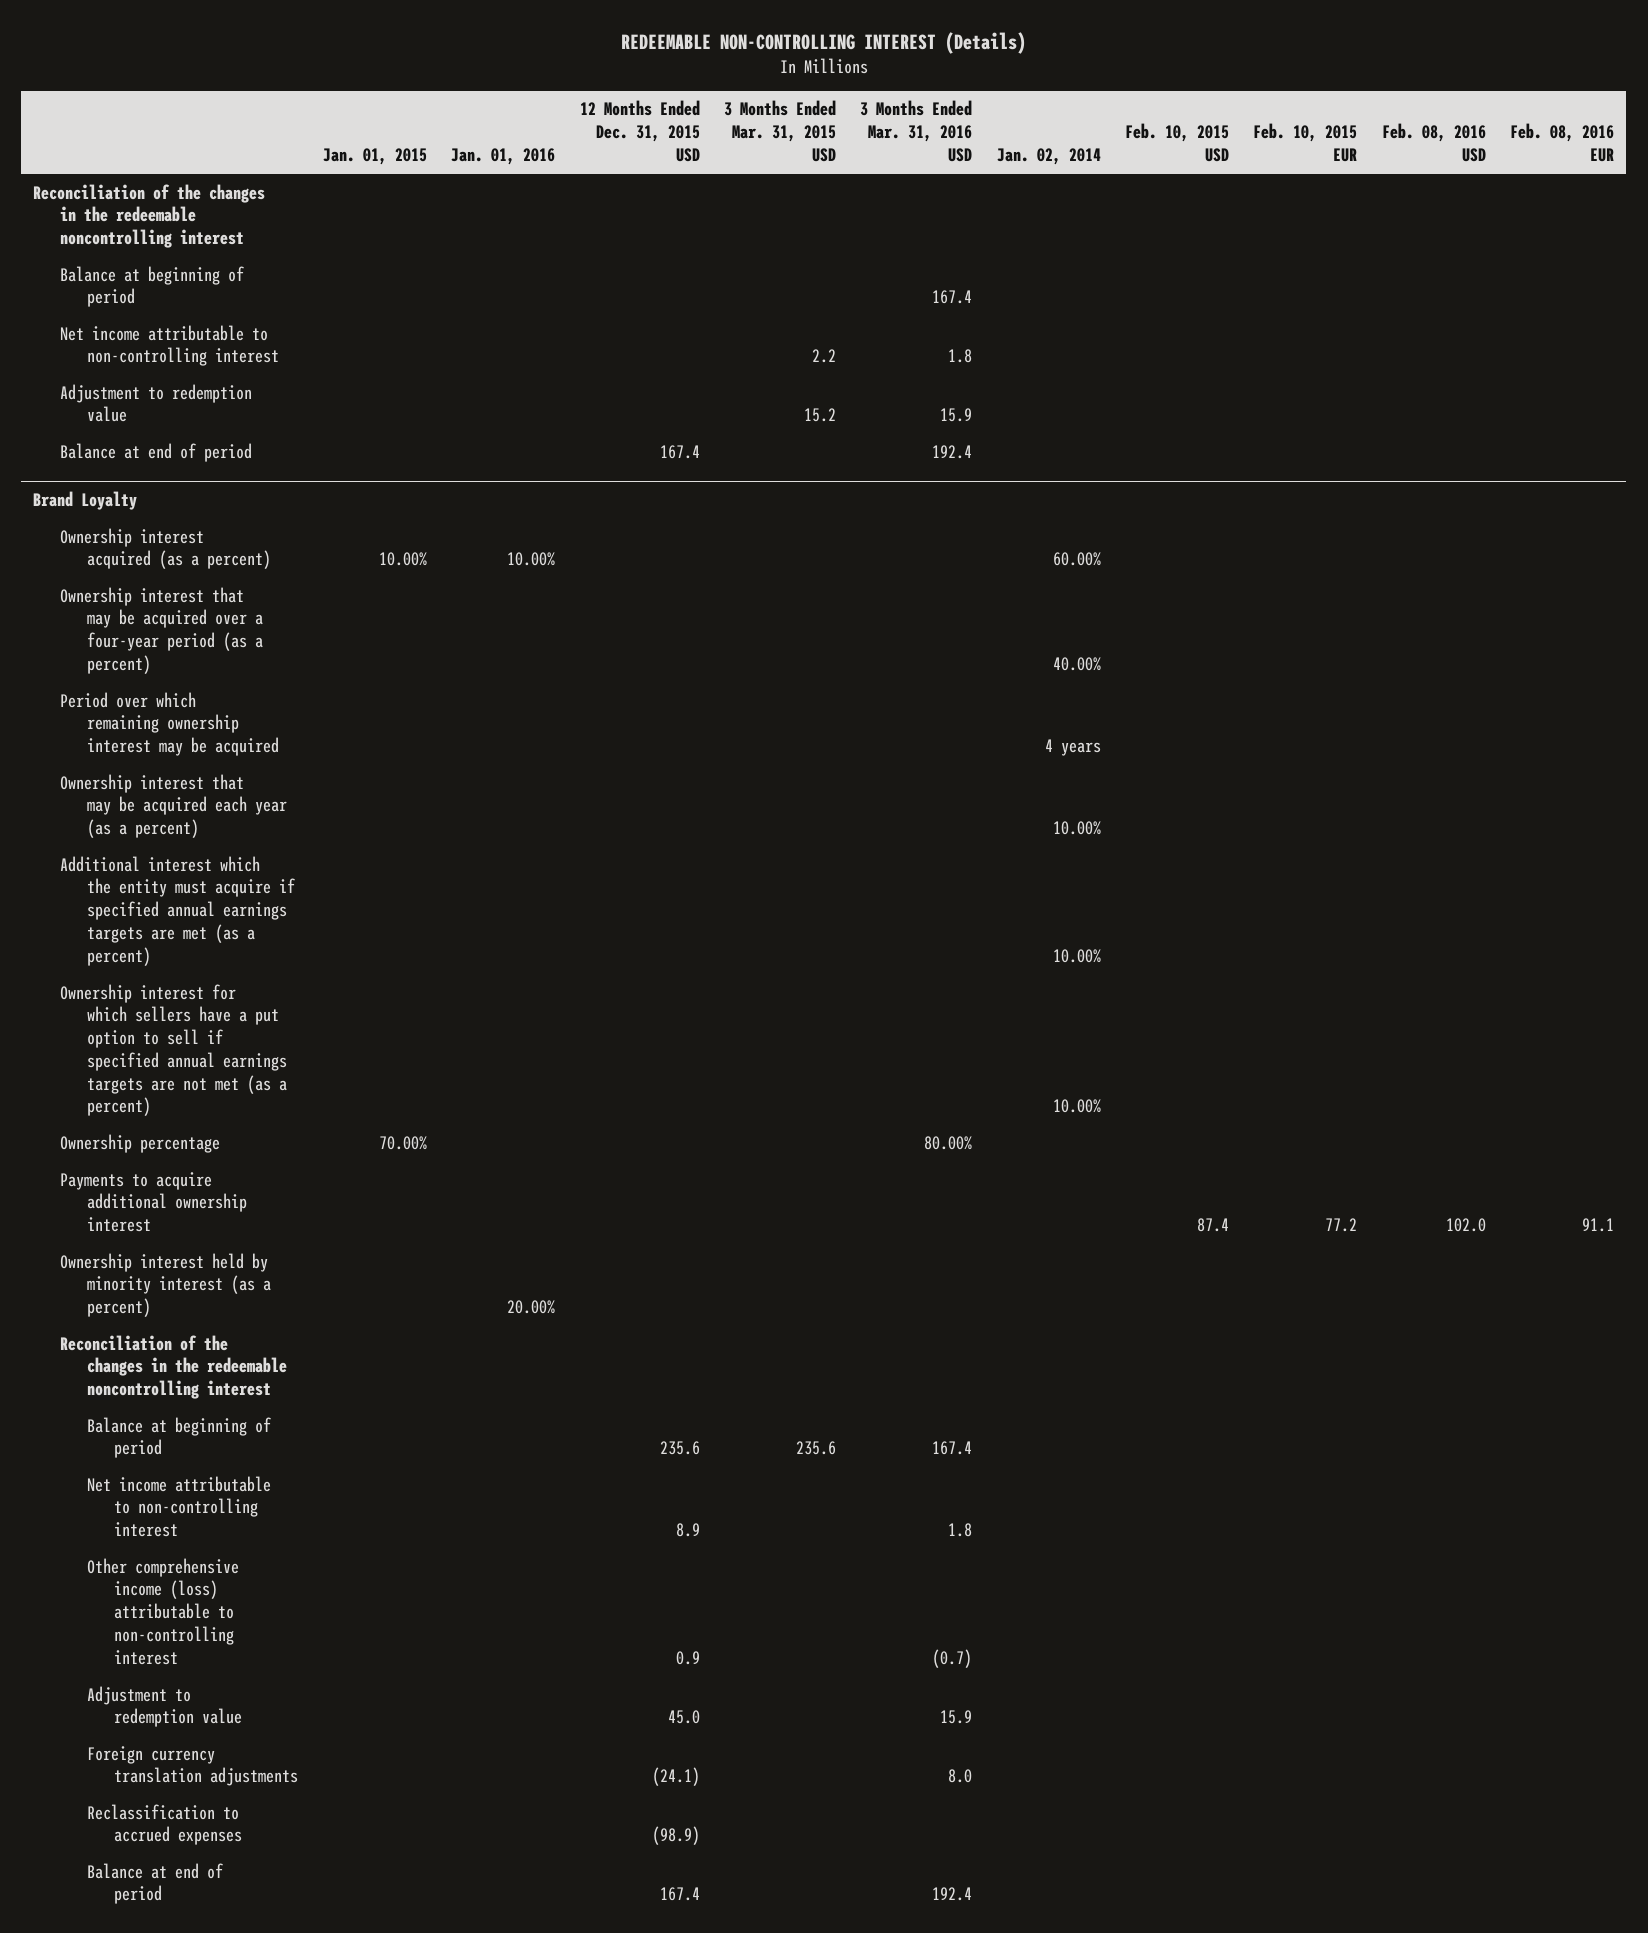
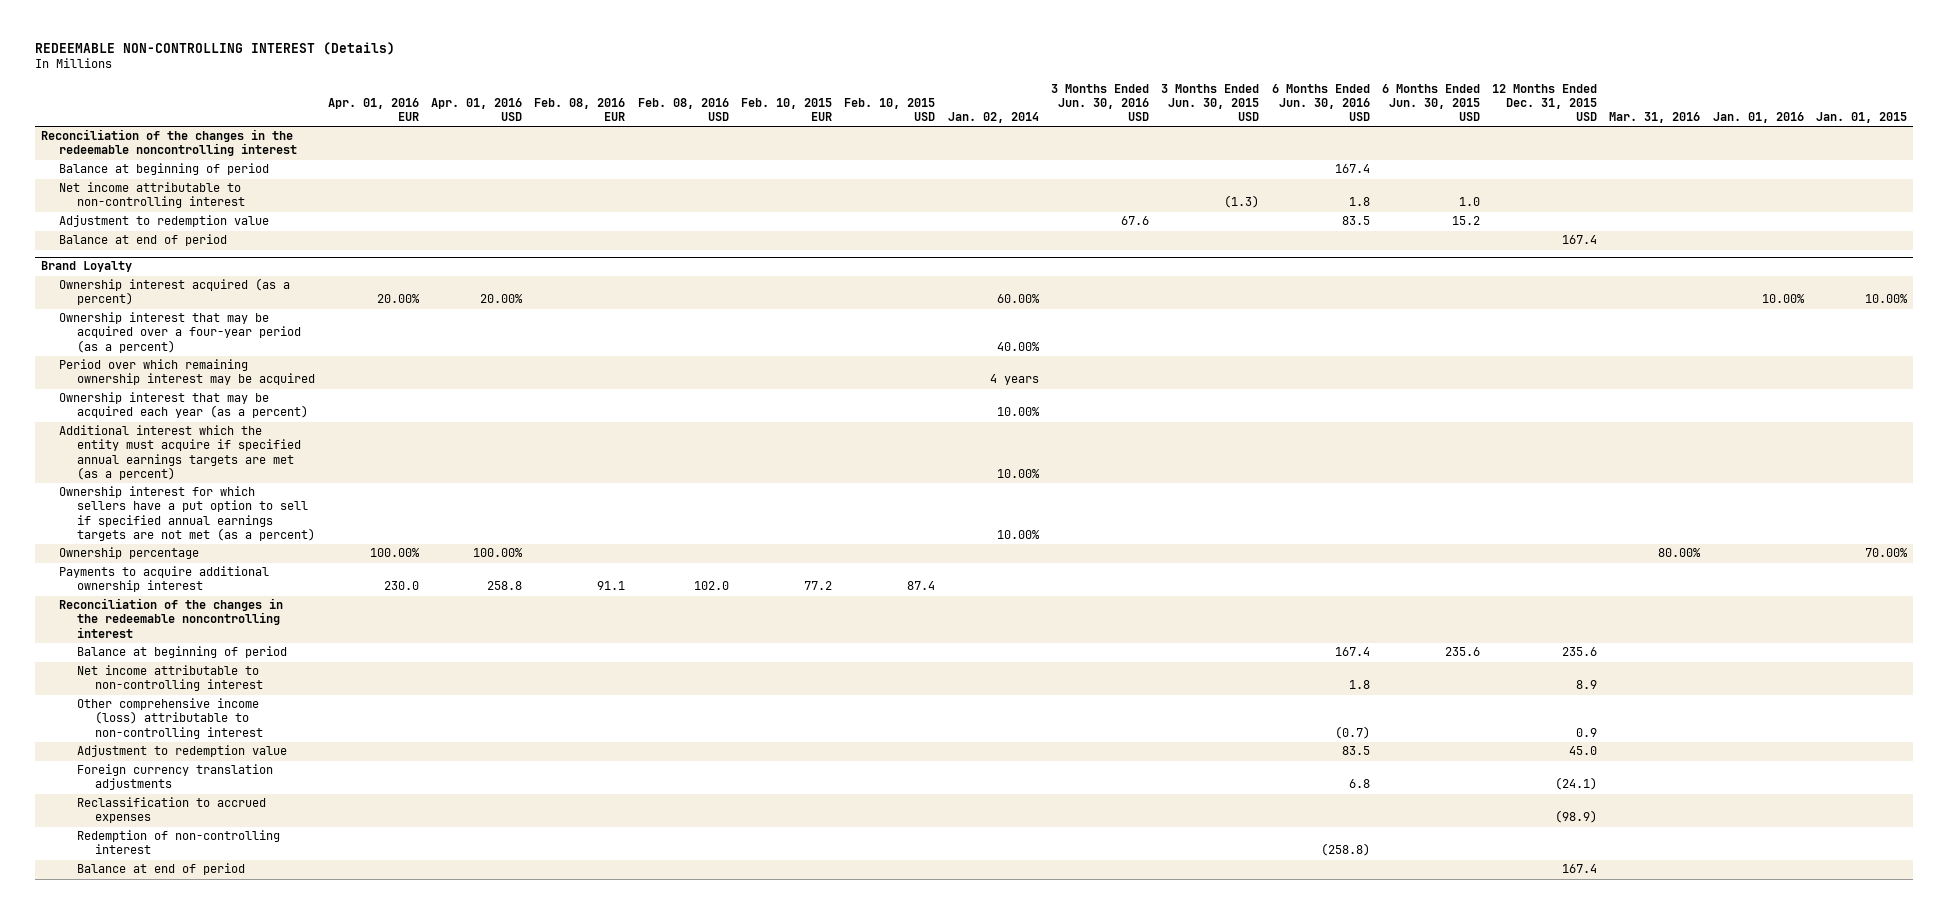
- | Jan. 01, 2015 | Jan. 01, 2016 | 12 Months Ended Dec. 31, 2015 USD | 3 Months Ended Mar. 31, 2015 USD | 3 Months Ended Mar. 31, 2016 USD | Jan. 02, 2014 | Feb. 10, 2015 USD | Feb. 10, 2015 EUR | Feb. 08, 2016 USD | Feb. 08, 2016 EUR
+ | Apr. 01, 2016 EUR | Apr. 01, 2016 USD | Feb. 08, 2016 EUR | Feb. 08, 2016 USD | Feb. 10, 2015 EUR | Feb. 10, 2015 USD | Jan. 02, 2014 | 3 Months Ended Jun. 30, 2016 USD | 3 Months Ended Jun. 30, 2015 USD | 6 Months Ended Jun. 30, 2016 USD | 6 Months Ended Jun. 30, 2015 USD | 12 Months Ended Dec. 31, 2015 USD | Mar. 31, 2016 | Jan. 01, 2016 | Jan. 01, 2015
@ Brand Loyalty
- Ownership interest held by minority interest (as a percent) | | 20.00% | | | | | | | |
+ Redemption of non-controlling interest | | | | | | | | | | (258.8) | | | | |

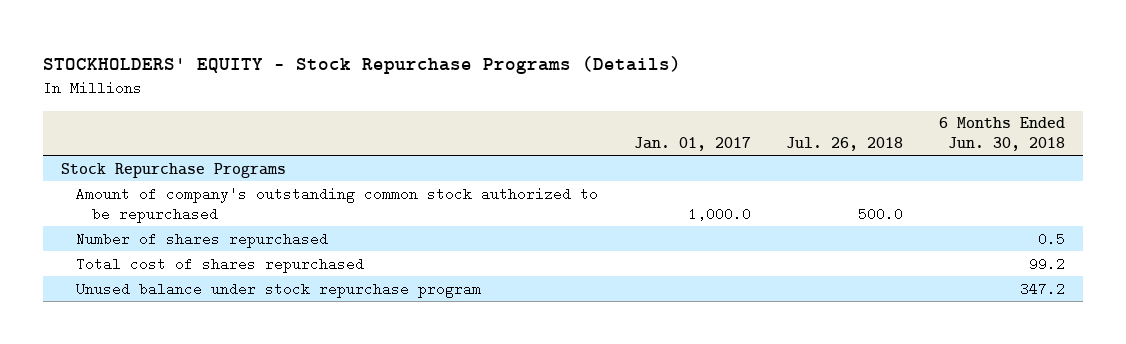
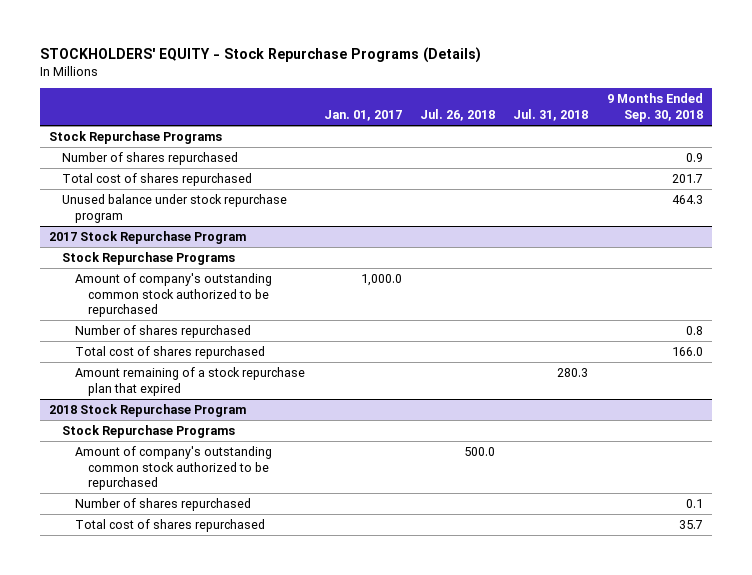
- | Jan. 01, 2017 | Jul. 26, 2018 | 6 Months Ended Jun. 30, 2018
+ | Jan. 01, 2017 | Jul. 26, 2018 | Jul. 31, 2018 | 9 Months Ended Sep. 30, 2018
- Amount of company's outstanding common stock authorized to be repurchased | 1,000.0 | 500.0 |
+ 2017 Stock Repurchase Program
+ Stock Repurchase Programs
+ Amount of company's outstanding common stock authorized to be repurchased | 1,000.0 | | |
+ Number of shares repurchased | | | | 0.8
+ Total cost of shares repurchased | | | | 166.0
+ Amount remaining of a stock repurchase plan that expired | | | 280.3 |
+ 2018 Stock Repurchase Program
+ Stock Repurchase Programs
+ Amount of company's outstanding common stock authorized to be repurchased | | 500.0 | |
+ Number of shares repurchased | | | | 0.1
+ Total cost of shares repurchased | | | | 35.7

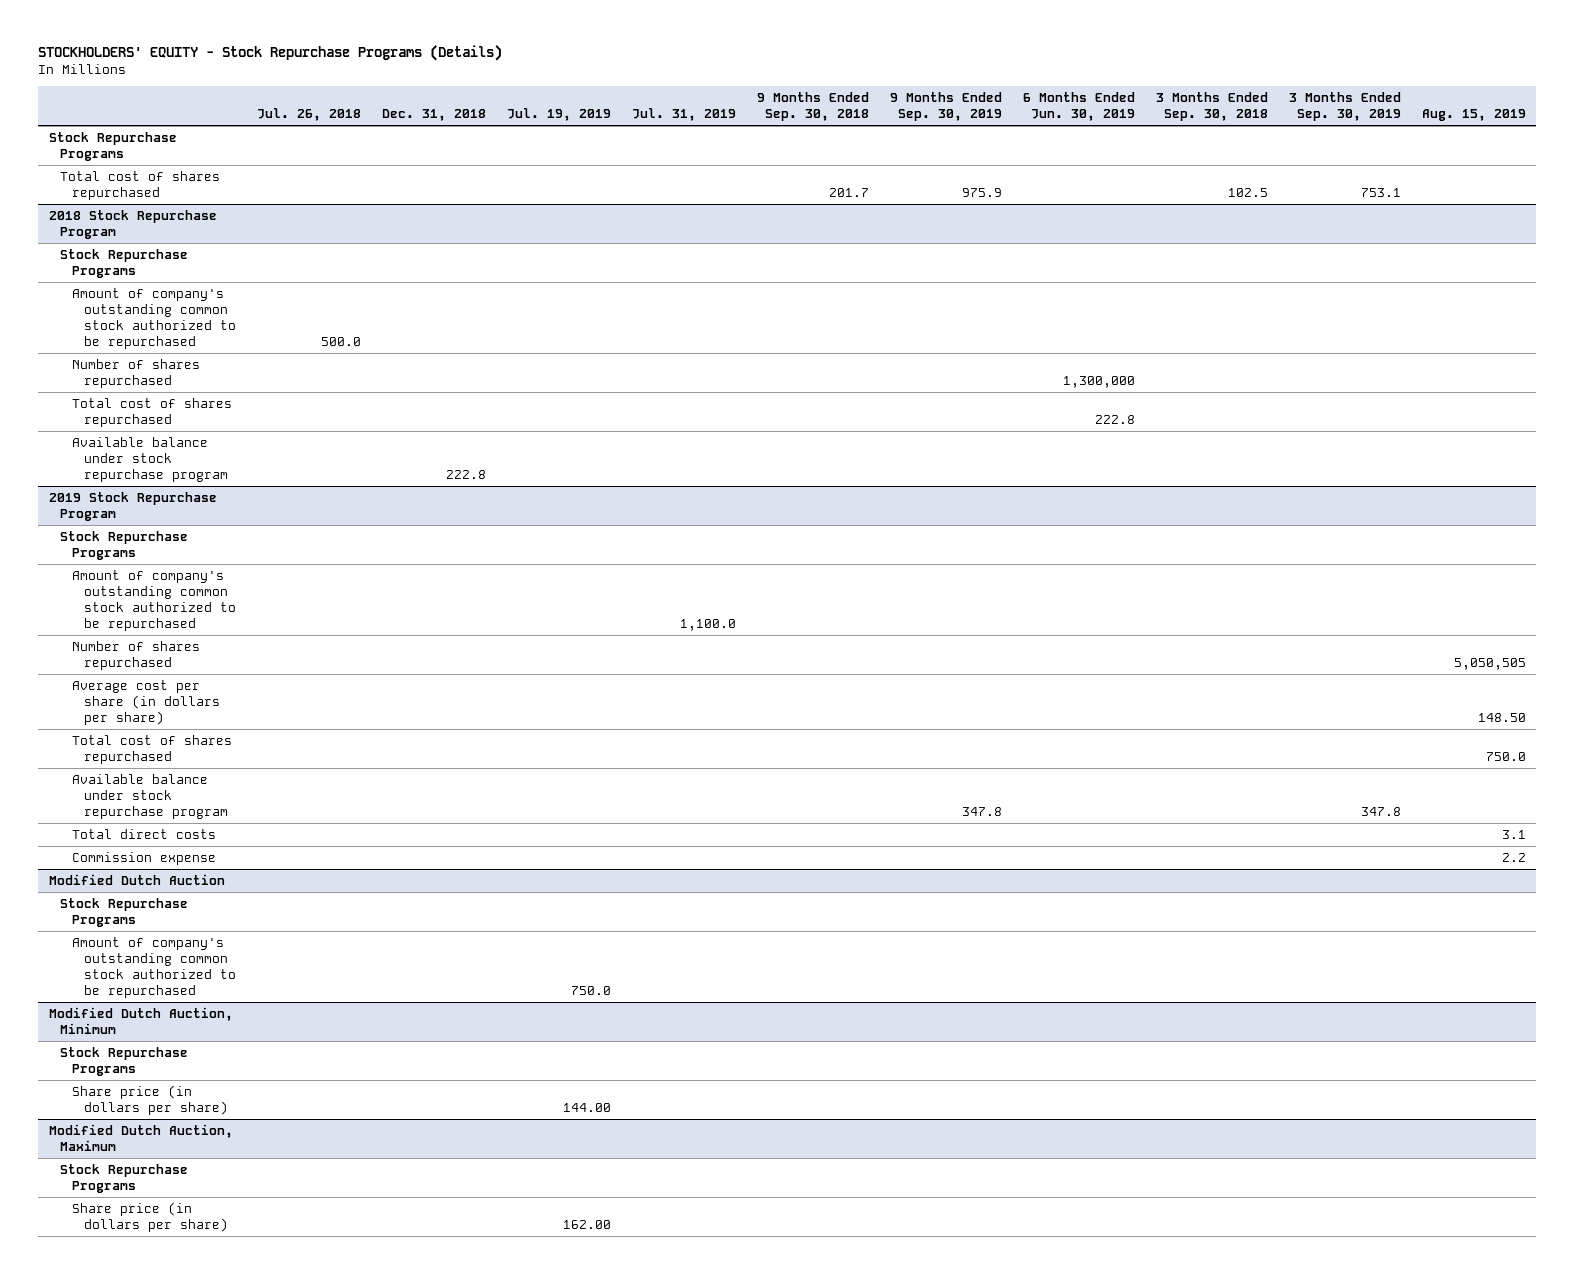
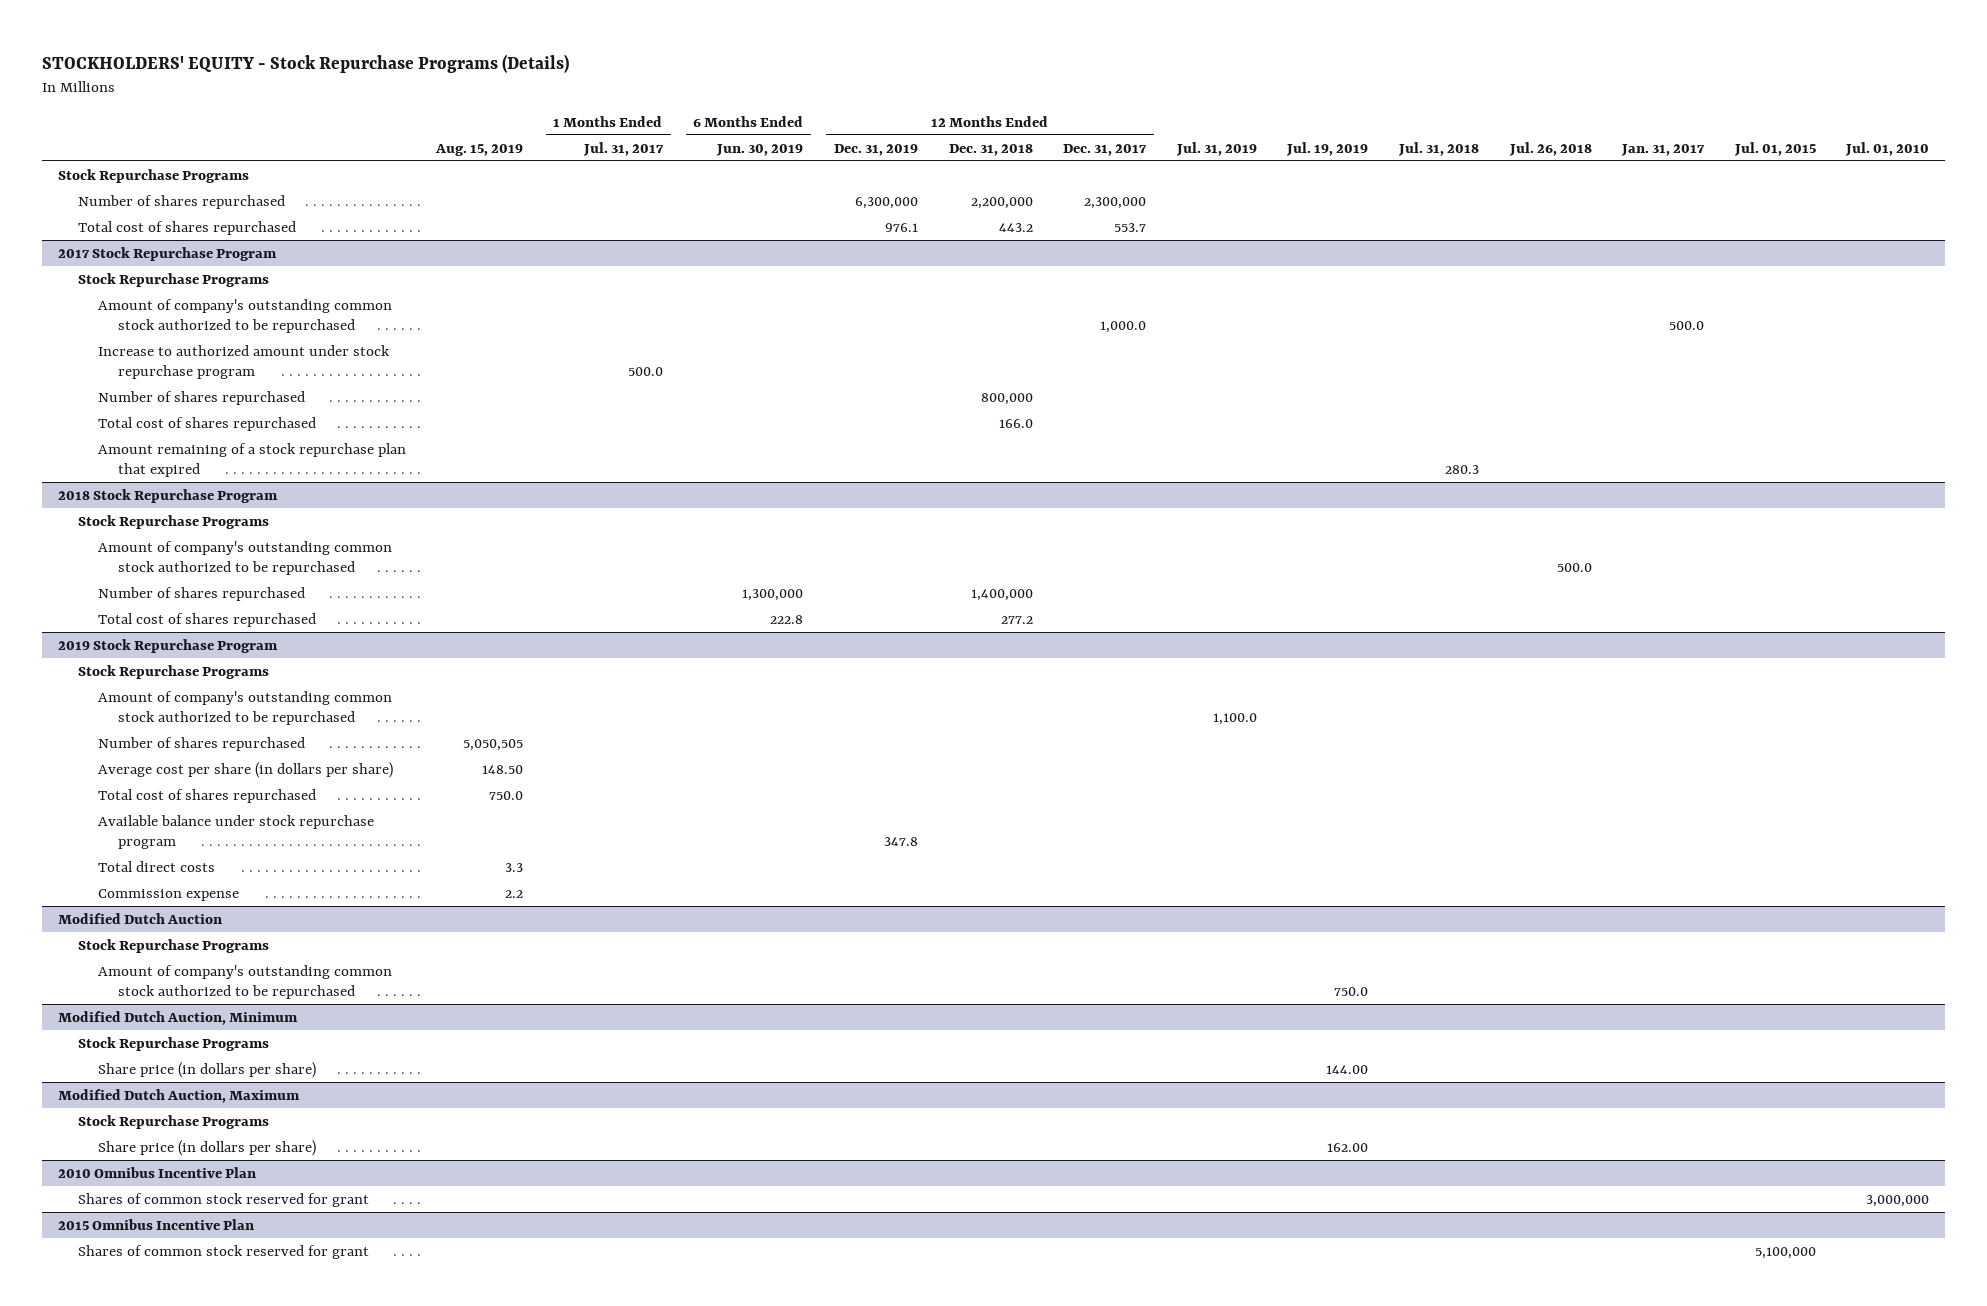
- | Jul. 26, 2018 | Dec. 31, 2018 | Jul. 19, 2019 | Jul. 31, 2019 | 9 Months Ended Sep. 30, 2018 | 9 Months Ended Sep. 30, 2019 | 6 Months Ended Jun. 30, 2019 | 3 Months Ended Sep. 30, 2018 | 3 Months Ended Sep. 30, 2019 | Aug. 15, 2019
+ | Aug. 15, 2019 | 1 Months Ended Jul. 31, 2017 | 6 Months Ended Jun. 30, 2019 | 12 Months Ended Dec. 31, 2019 | 12 Months Ended Dec. 31, 2018 | 12 Months Ended Dec. 31, 2017 | Jul. 31, 2019 | Jul. 19, 2019 | Jul. 31, 2018 | Jul. 26, 2018 | Jan. 31, 2017 | Jul. 01, 2015 | Jul. 01, 2010
+ Number of shares repurchased | | | | 6,300,000 | 2,200,000 | 2,300,000 | | | | | | |
+ 2017 Stock Repurchase Program
+ Stock Repurchase Programs
+ Amount of company's outstanding common stock authorized to be repurchased | | | | | | 1,000.0 | | | | | 500.0 | |
+ Increase to authorized amount under stock repurchase program | | 500.0 | | | | | | | | | | |
+ Number of shares repurchased | | | | | 800,000 | | | | | | | |
+ Total cost of shares repurchased | | | | | 166.0 | | | | | | | |
+ Amount remaining of a stock repurchase plan that expired | | | | | | | | | 280.3 | | | |
@ 2018 Stock Repurchase Program
- Available balance under stock repurchase program | | 222.8 | | | | | | | |
@ 2019 Stock Repurchase Program
- Total direct costs | | | | | | | | | | 3.1
+ Total direct costs | 3.3 | | | | | | | | | | | |
+ 2010 Omnibus Incentive Plan
+ Shares of common stock reserved for grant | | | | | | | | | | | | | 3,000,000
+ 2015 Omnibus Incentive Plan
+ Shares of common stock reserved for grant | | | | | | | | | | | | 5,100,000 |

